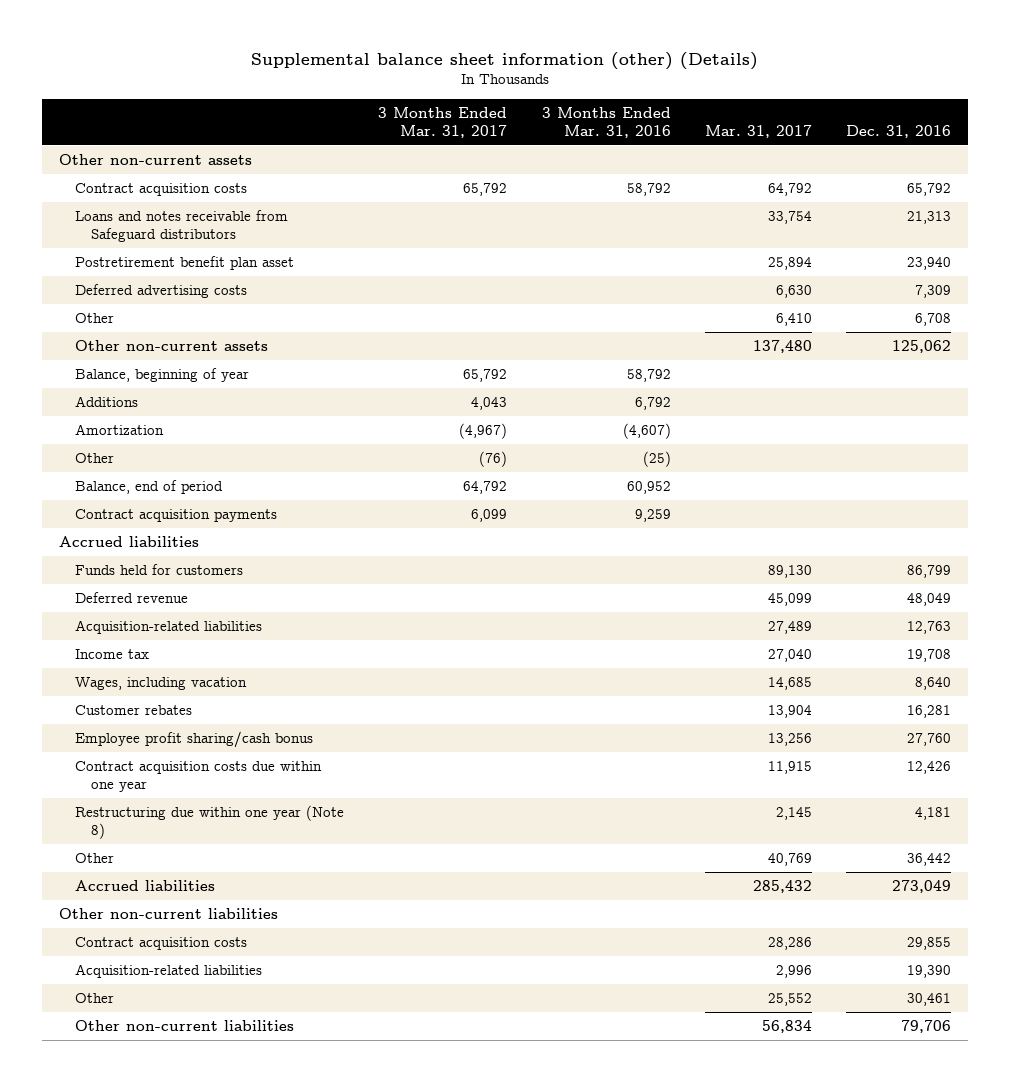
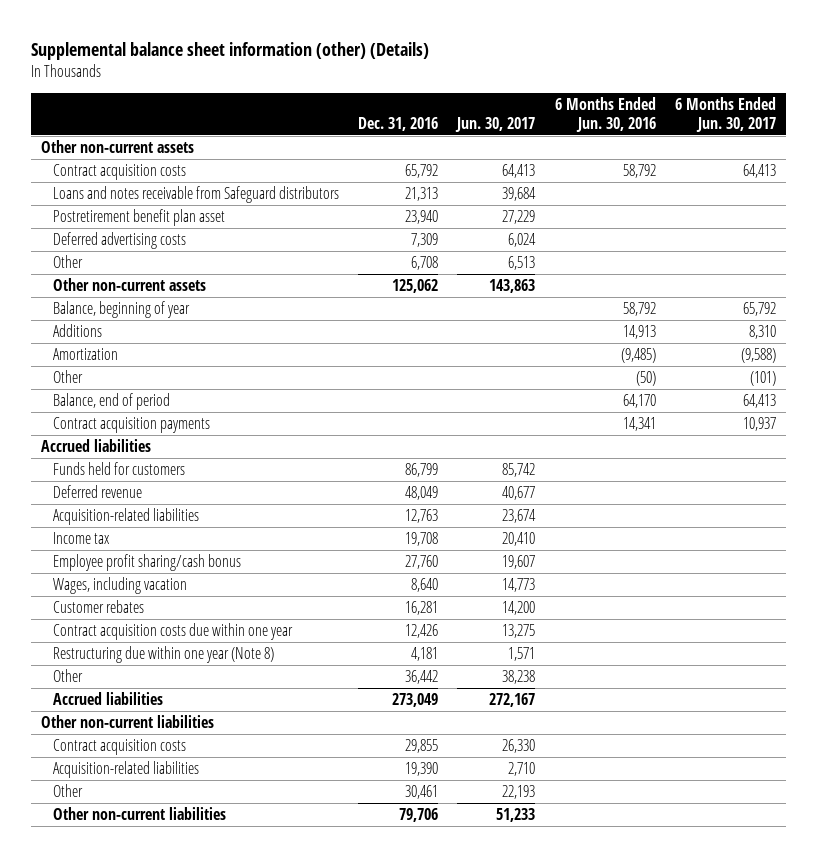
- | 3 Months Ended Mar. 31, 2017 | 3 Months Ended Mar. 31, 2016 | Mar. 31, 2017 | Dec. 31, 2016
+ | Dec. 31, 2016 | Jun. 30, 2017 | 6 Months Ended Jun. 30, 2016 | 6 Months Ended Jun. 30, 2017
moved up: Employee profit sharing/cash bonus | 27,760 | 19,607 | |

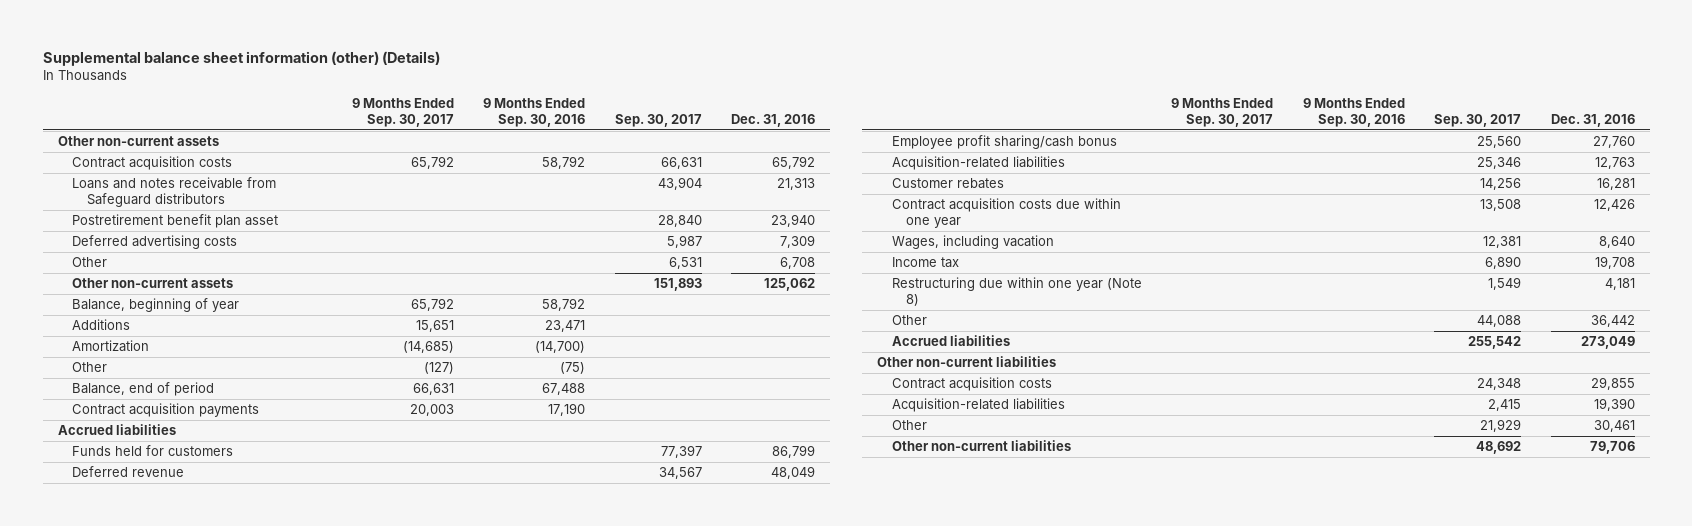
- | Dec. 31, 2016 | Jun. 30, 2017 | 6 Months Ended Jun. 30, 2016 | 6 Months Ended Jun. 30, 2017
+ | 9 Months Ended Sep. 30, 2017 | 9 Months Ended Sep. 30, 2016 | Sep. 30, 2017 | Dec. 31, 2016
moved down: Acquisition-related liabilities | | | 25,346 | 12,763
moved down: Wages, including vacation | | | 12,381 | 8,640
moved down: Income tax | | | 6,890 | 19,708

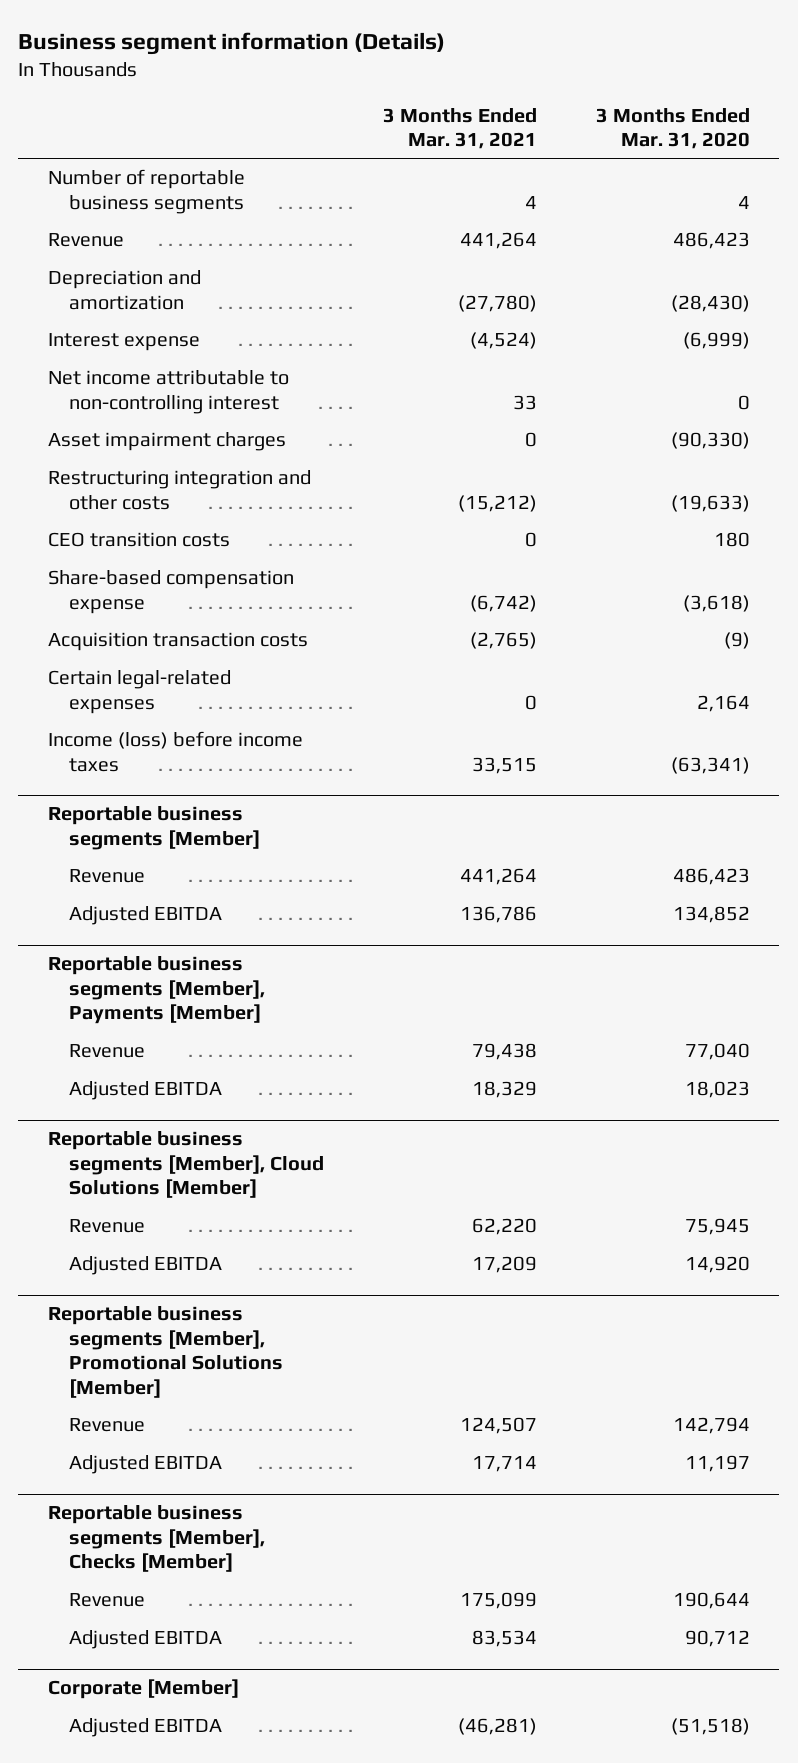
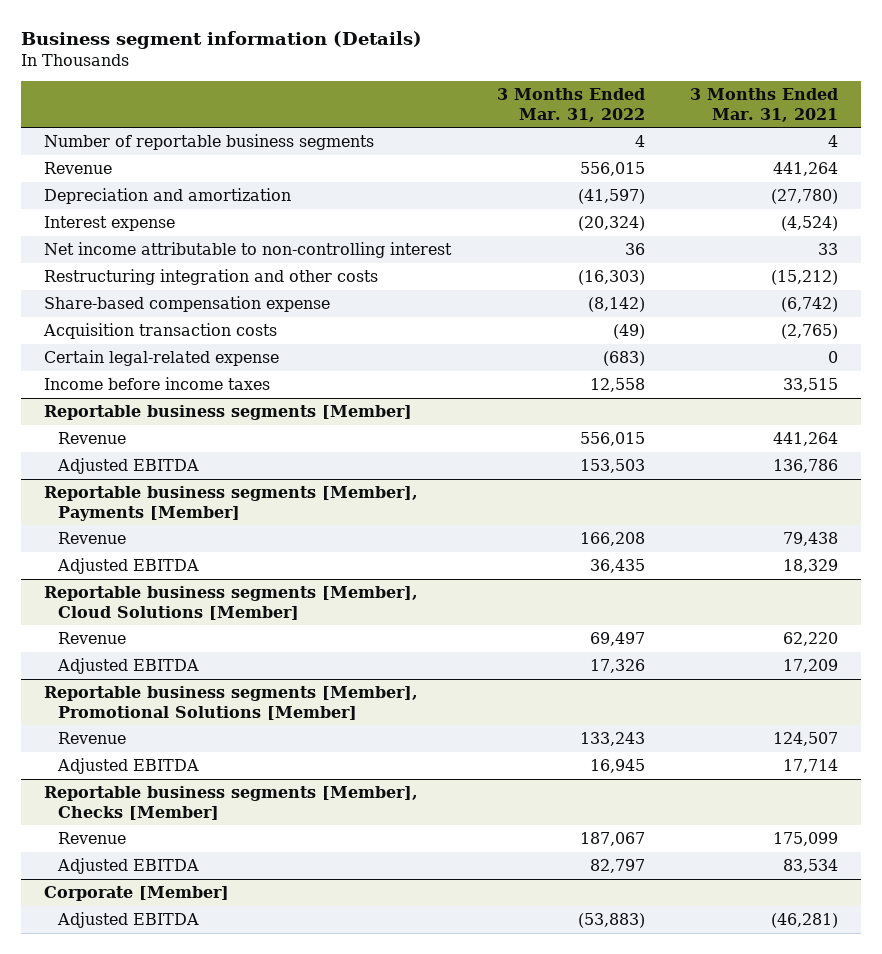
- | 3 Months Ended Mar. 31, 2021 | 3 Months Ended Mar. 31, 2020
+ | 3 Months Ended Mar. 31, 2022 | 3 Months Ended Mar. 31, 2021
- Asset impairment charges | 0 | (90,330)
- CEO transition costs | 0 | 180
- Certain legal-related expenses | 0 | 2,164
- Income (loss) before income taxes | 33,515 | (63,341)
+ Certain legal-related expense | (683) | 0
+ Income before income taxes | 12,558 | 33,515

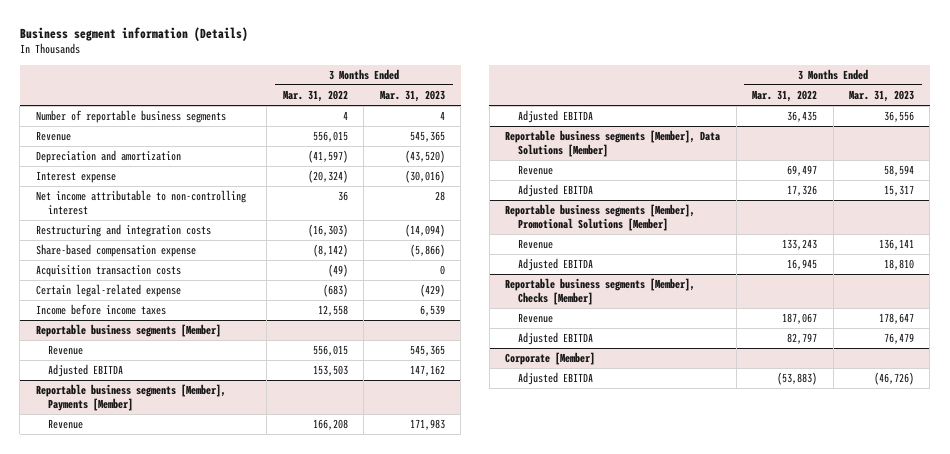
- | 3 Months Ended Mar. 31, 2022 | 3 Months Ended Mar. 31, 2021
+ | 3 Months Ended Mar. 31, 2022 | 3 Months Ended Mar. 31, 2023
- Restructuring integration and other costs | (16,303) | (15,212)
+ Restructuring and integration costs | (16,303) | (14,094)
- Reportable business segments [Member], Cloud Solutions [Member]
+ Reportable business segments [Member], Data Solutions [Member]

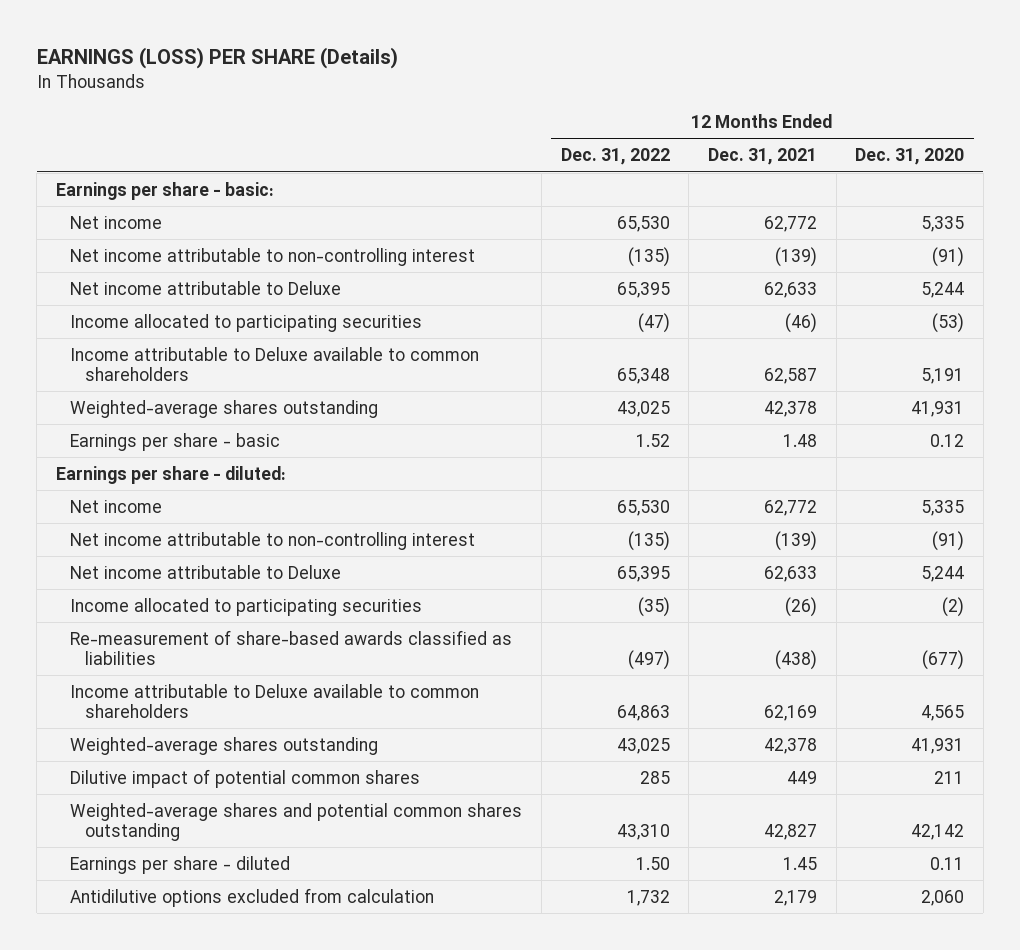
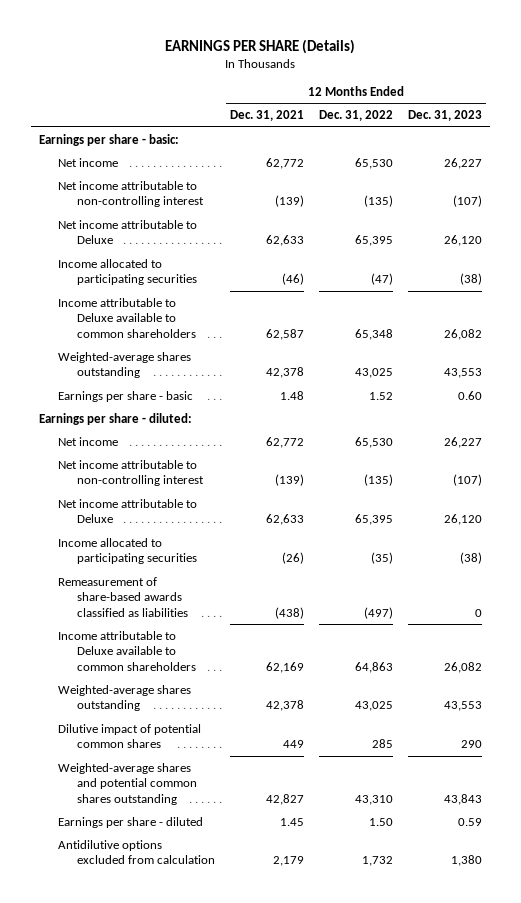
- EARNINGS (LOSS) PER SHARE (Details)
+ EARNINGS PER SHARE (Details)
- | 12 Months Ended Dec. 31, 2022 | 12 Months Ended Dec. 31, 2021 | 12 Months Ended Dec. 31, 2020
+ | 12 Months Ended Dec. 31, 2021 | 12 Months Ended Dec. 31, 2022 | 12 Months Ended Dec. 31, 2023
- Re-measurement of share-based awards classified as liabilities | (497) | (438) | (677)
+ Remeasurement of share-based awards classified as liabilities | (438) | (497) | 0

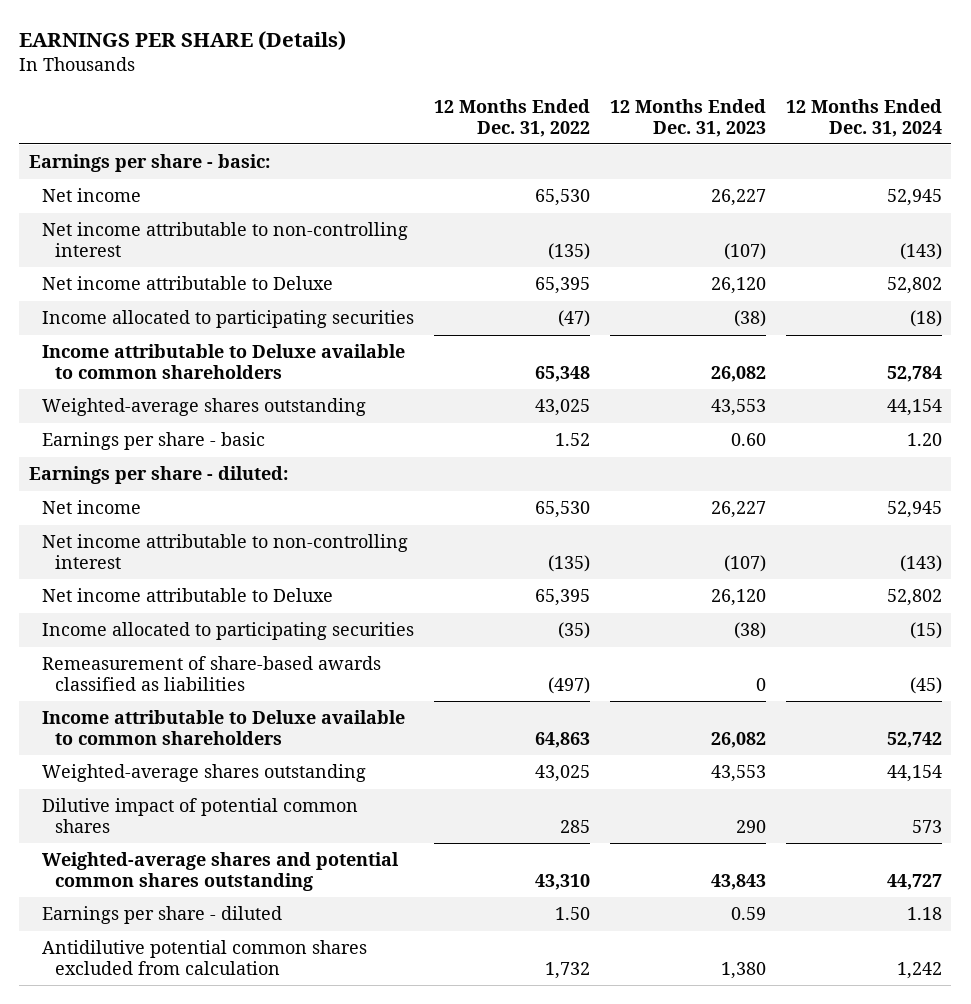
- | 12 Months Ended Dec. 31, 2021 | 12 Months Ended Dec. 31, 2022 | 12 Months Ended Dec. 31, 2023
+ | 12 Months Ended Dec. 31, 2022 | 12 Months Ended Dec. 31, 2023 | 12 Months Ended Dec. 31, 2024
- Antidilutive options excluded from calculation | 2,179 | 1,732 | 1,380
+ Antidilutive potential common shares excluded from calculation | 1,732 | 1,380 | 1,242

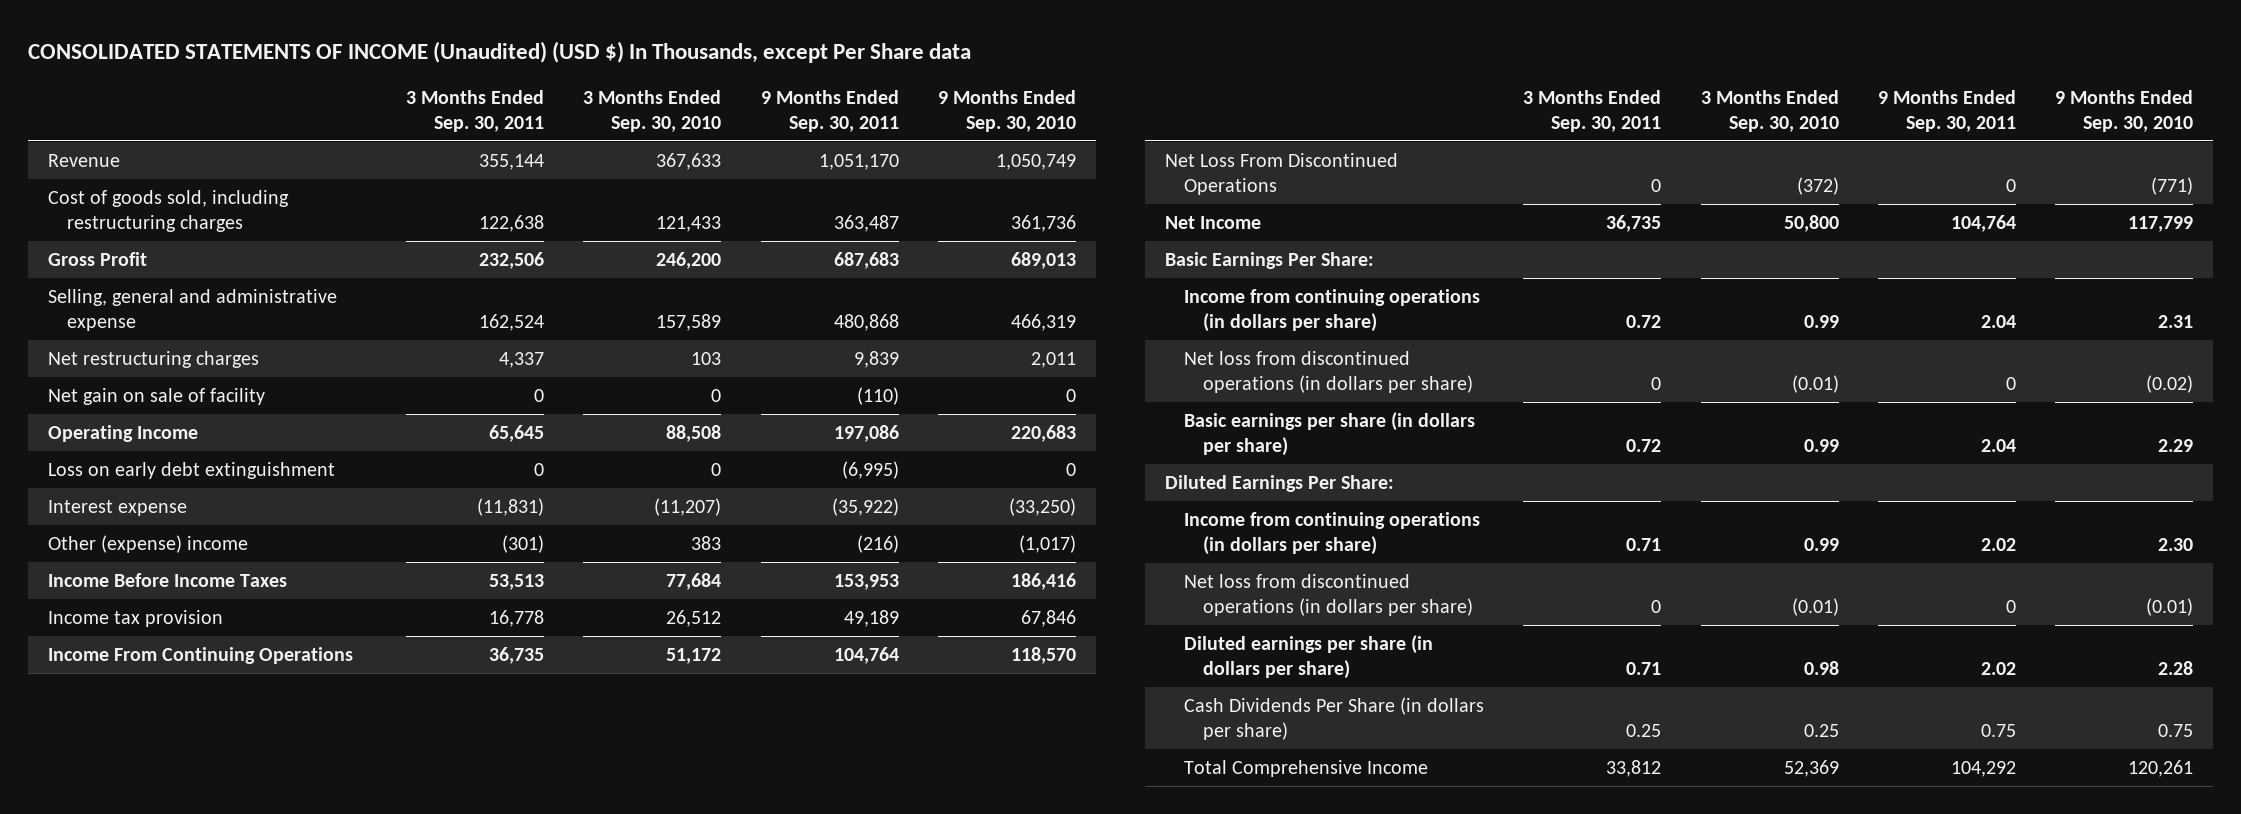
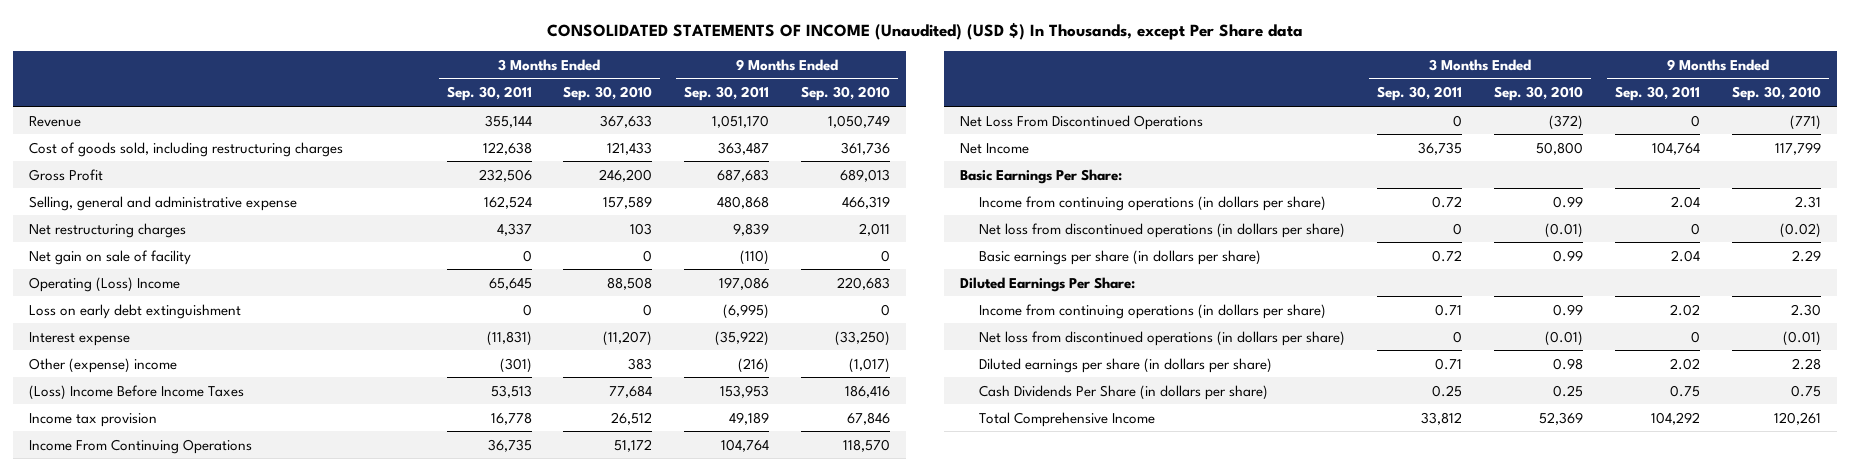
- Operating Income | 65,645 | 88,508 | 197,086 | 220,683
+ Operating (Loss) Income | 65,645 | 88,508 | 197,086 | 220,683
- Income Before Income Taxes | 53,513 | 77,684 | 153,953 | 186,416
+ (Loss) Income Before Income Taxes | 53,513 | 77,684 | 153,953 | 186,416

